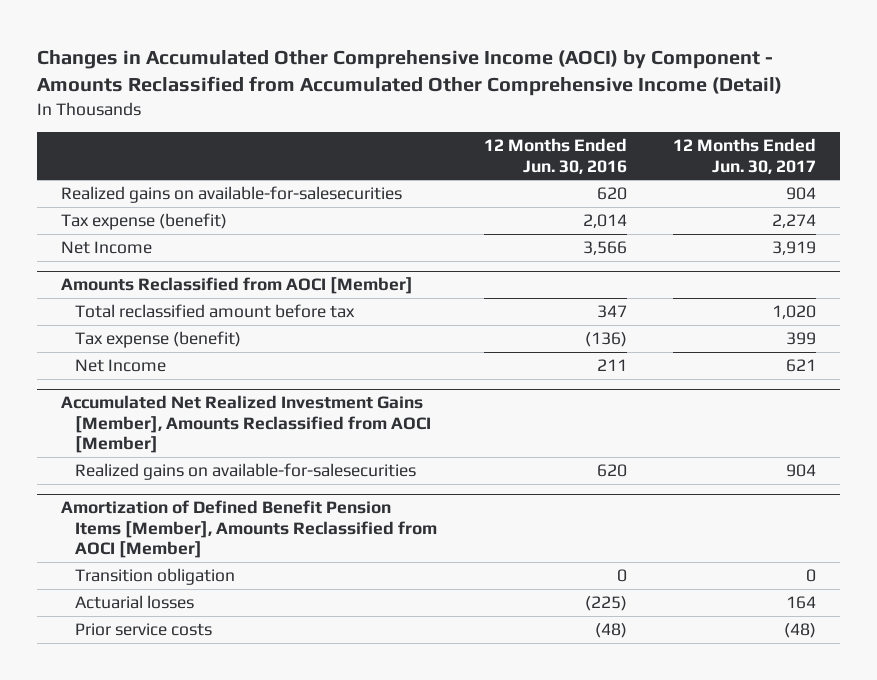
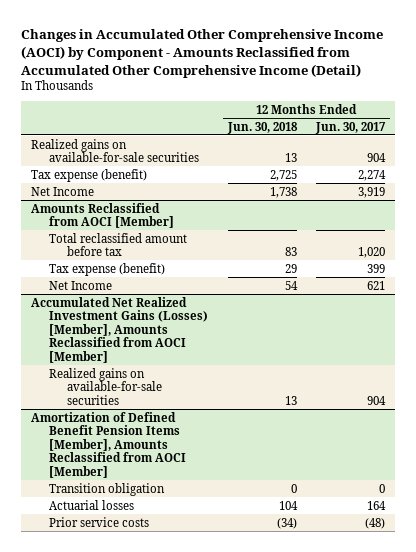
- | 12 Months Ended Jun. 30, 2016 | 12 Months Ended Jun. 30, 2017
+ | 12 Months Ended Jun. 30, 2018 | 12 Months Ended Jun. 30, 2017
- Realized gains on available-for-salesecurities | 620 | 904
+ Realized gains on available-for-sale securities | 13 | 904
- Accumulated Net Realized Investment Gains [Member], Amounts Reclassified from AOCI [Member]
- Realized gains on available-for-salesecurities | 620 | 904
+ Accumulated Net Realized Investment Gains (Losses) [Member], Amounts Reclassified from AOCI [Member]
+ Realized gains on available-for-sale securities | 13 | 904

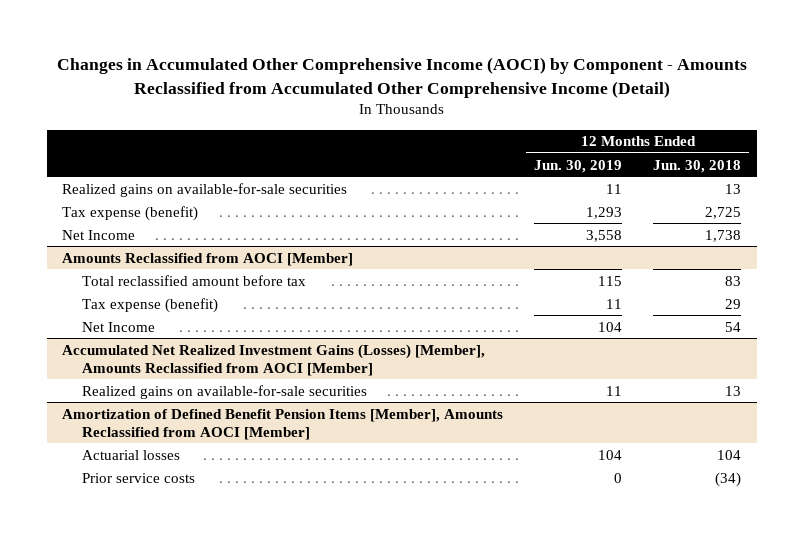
- | 12 Months Ended Jun. 30, 2018 | 12 Months Ended Jun. 30, 2017
+ | 12 Months Ended Jun. 30, 2019 | 12 Months Ended Jun. 30, 2018
@ Amortization of Defined Benefit Pension Items [Member], Amounts Reclassified from AOCI [Member]
- Transition obligation | 0 | 0

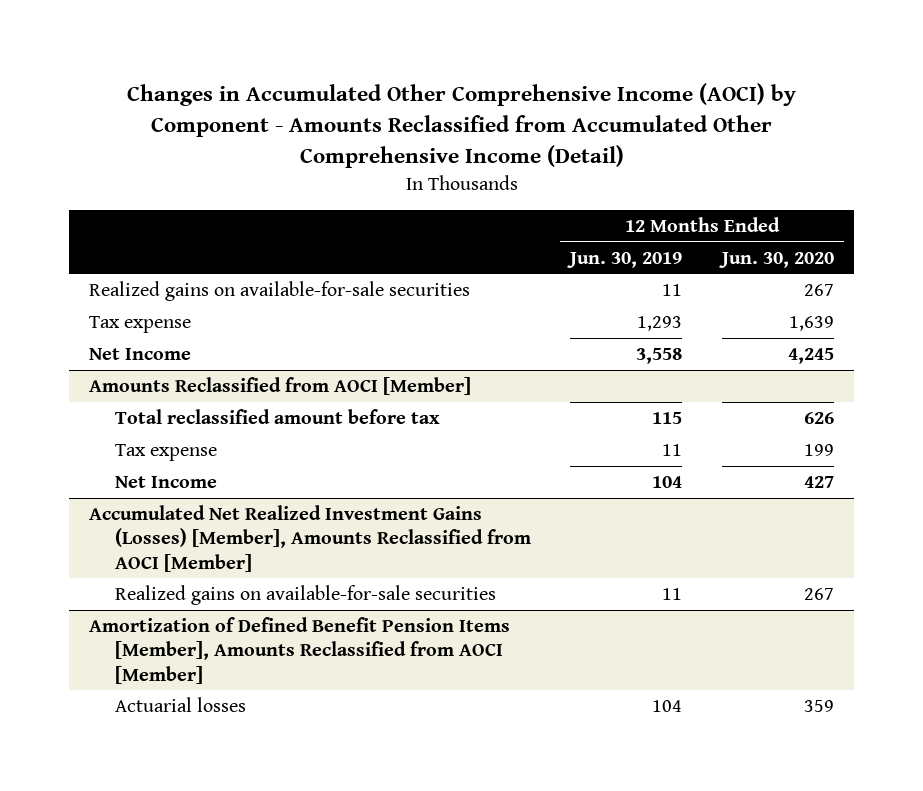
- | 12 Months Ended Jun. 30, 2019 | 12 Months Ended Jun. 30, 2018
+ | 12 Months Ended Jun. 30, 2019 | 12 Months Ended Jun. 30, 2020
- Tax expense (benefit) | 1,293 | 2,725
+ Tax expense | 1,293 | 1,639
@ Amounts Reclassified from AOCI [Member]
- Tax expense (benefit) | 11 | 29
+ Tax expense | 11 | 199
@ Amortization of Defined Benefit Pension Items [Member], Amounts Reclassified from AOCI [Member]
- Prior service costs | 0 | (34)

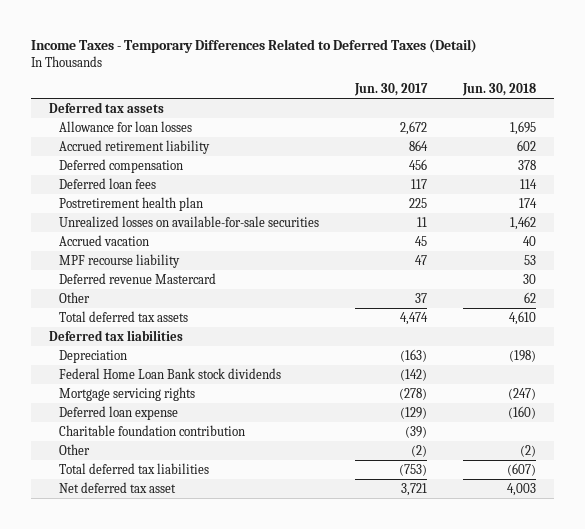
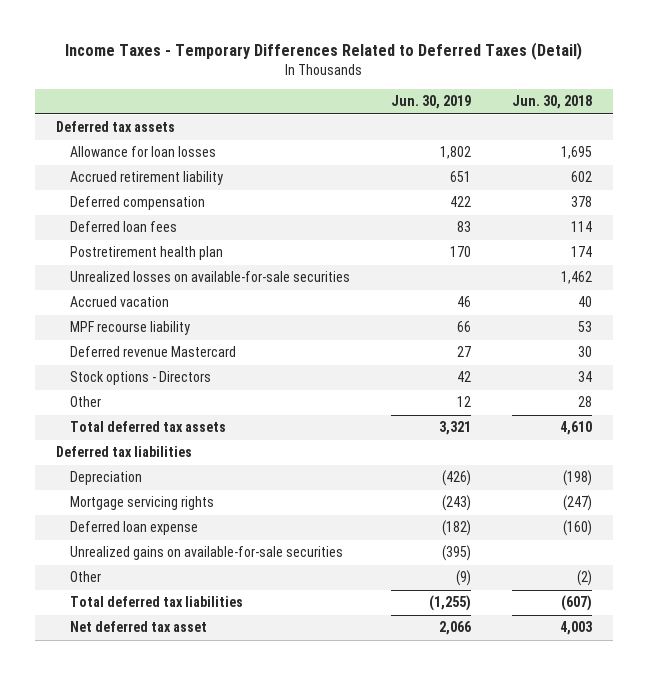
- | Jun. 30, 2017 | Jun. 30, 2018
+ | Jun. 30, 2019 | Jun. 30, 2018
- Other | 37 | 62
+ Stock options - Directors | 42 | 34
+ Other | 12 | 28
- Federal Home Loan Bank stock dividends | (142) |
- Charitable foundation contribution | (39) |
+ Unrealized gains on available-for-sale securities | (395) |

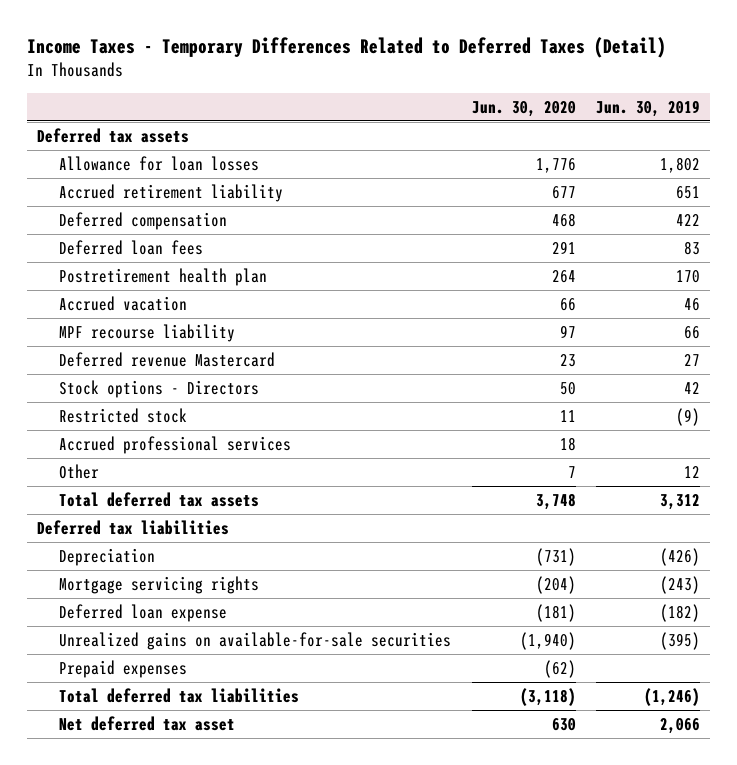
- | Jun. 30, 2019 | Jun. 30, 2018
+ | Jun. 30, 2020 | Jun. 30, 2019
- Unrealized losses on available-for-sale securities | | 1,462
+ Restricted stock | 11 | (9)
+ Accrued professional services | 18 |
- Total deferred tax assets | 3,321 | 4,610
+ Total deferred tax assets | 3,748 | 3,312
- Other | (9) | (2)
- Total deferred tax liabilities | (1,255) | (607)
+ Prepaid expenses | (62) |
+ Total deferred tax liabilities | (3,118) | (1,246)

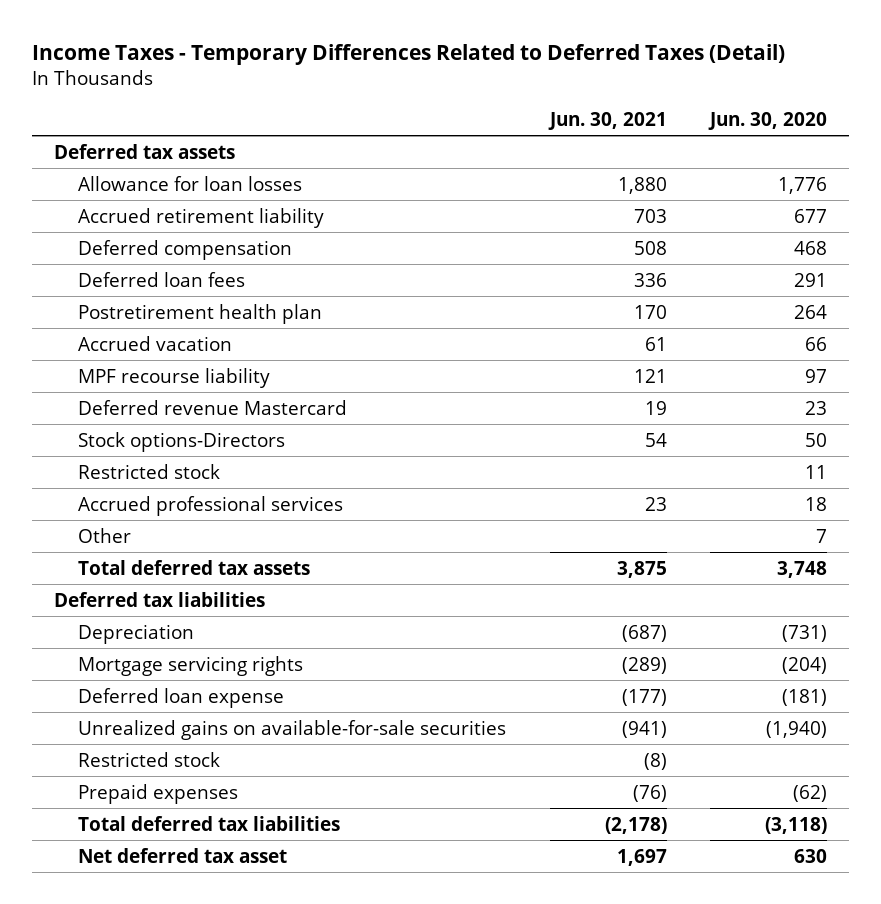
- | Jun. 30, 2020 | Jun. 30, 2019
+ | Jun. 30, 2021 | Jun. 30, 2020
- Stock options - Directors | 50 | 42
+ Stock options-Directors | 54 | 50
+ Restricted stock | (8) |

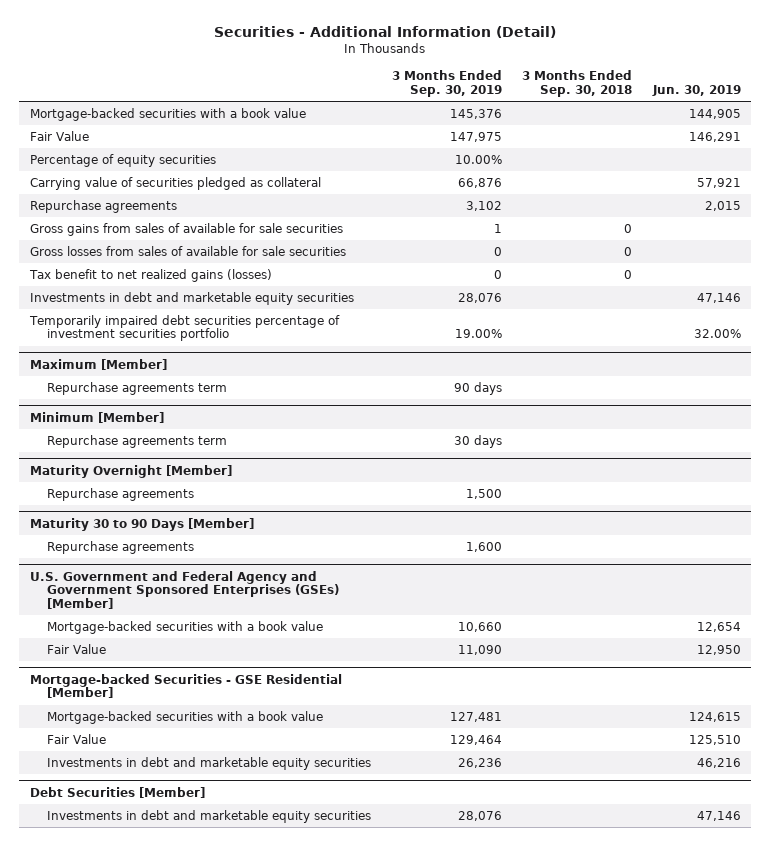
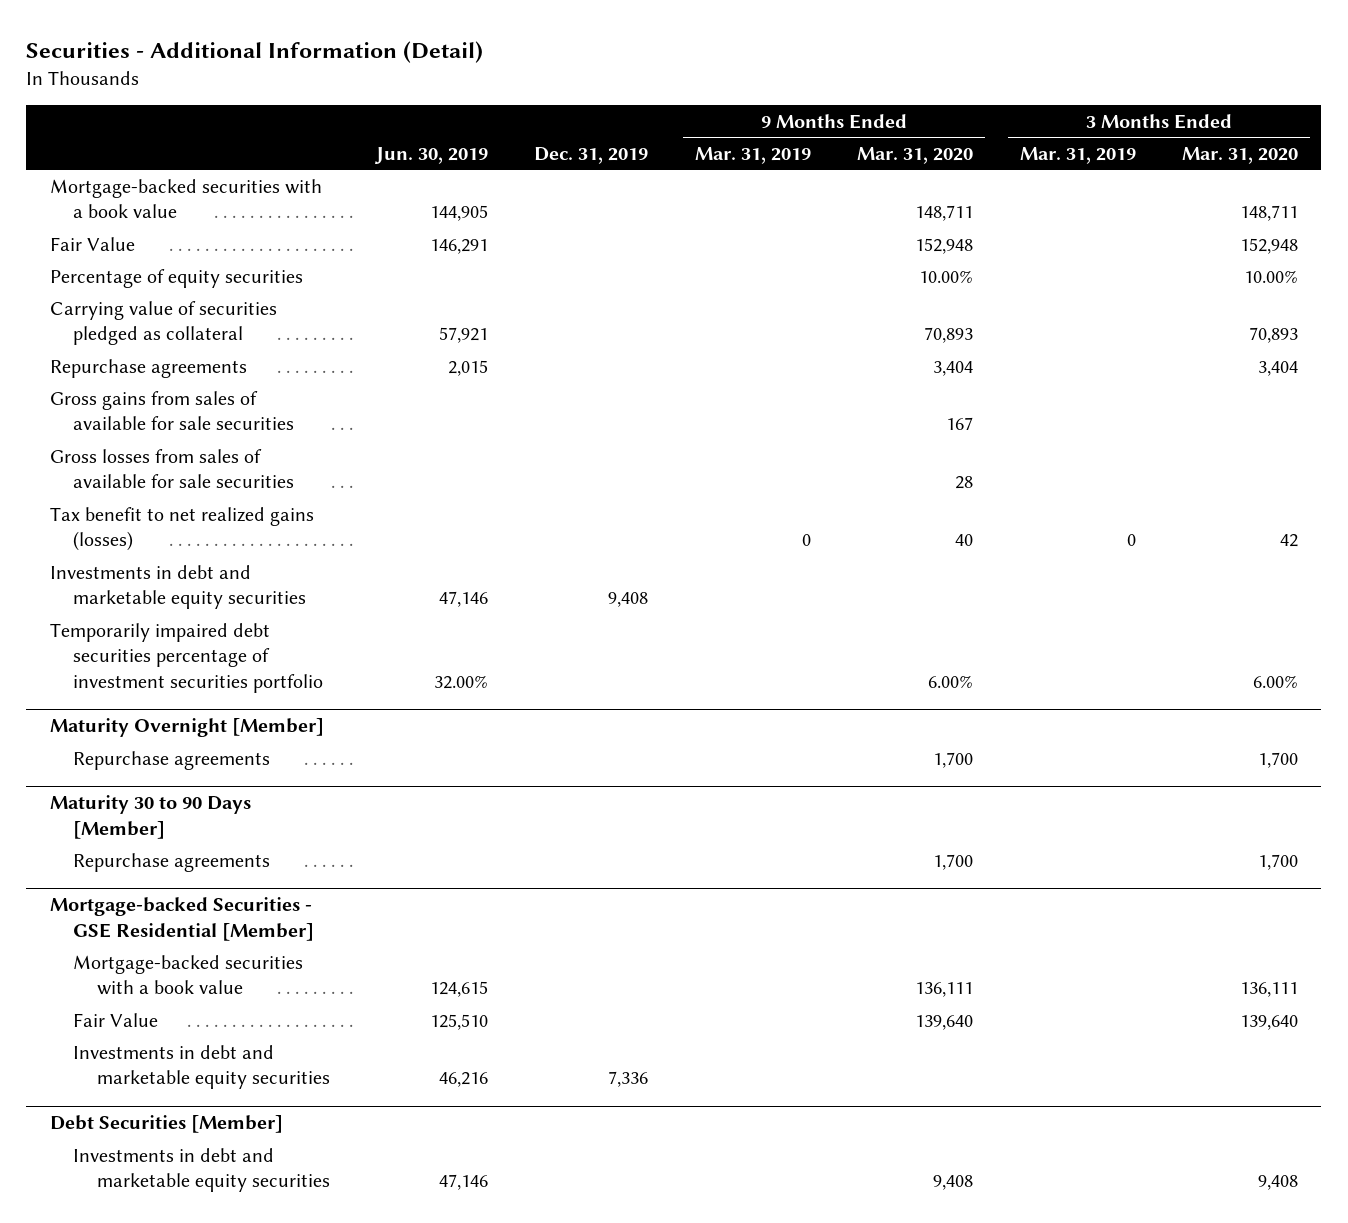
- | 3 Months Ended Sep. 30, 2019 | 3 Months Ended Sep. 30, 2018 | Jun. 30, 2019
+ | Jun. 30, 2019 | Dec. 31, 2019 | 9 Months Ended Mar. 31, 2019 | 9 Months Ended Mar. 31, 2020 | 3 Months Ended Mar. 31, 2019 | 3 Months Ended Mar. 31, 2020
- Maximum [Member]
- Repurchase agreements term | 90 days | |
- Minimum [Member]
- Repurchase agreements term | 30 days | |
- U.S. Government and Federal Agency and Government Sponsored Enterprises (GSEs) [Member]
- Mortgage-backed securities with a book value | 10,660 | | 12,654
- Fair Value | 11,090 | | 12,950

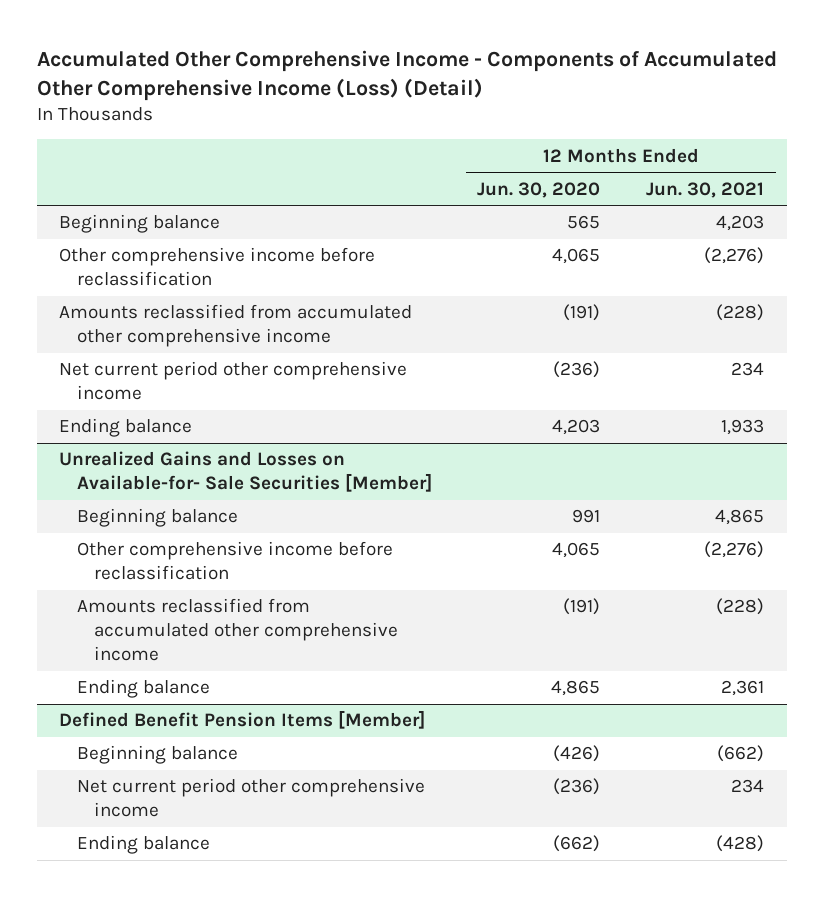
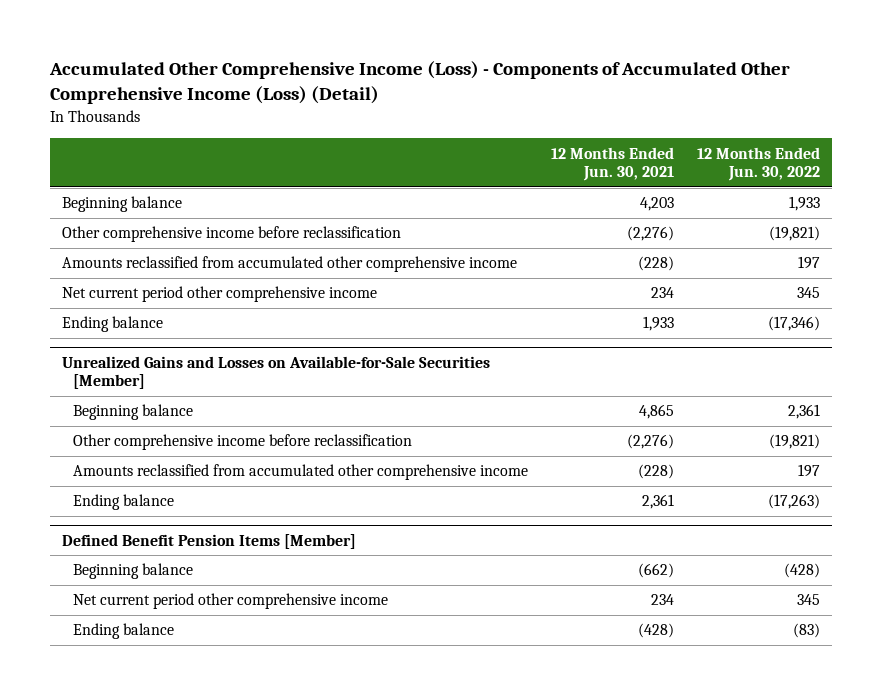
- Accumulated Other Comprehensive Income - Components of Accumulated Other Comprehensive Income (Loss) (Detail)
+ Accumulated Other Comprehensive Income (Loss) - Components of Accumulated Other Comprehensive Income (Loss) (Detail)
- | 12 Months Ended Jun. 30, 2020 | 12 Months Ended Jun. 30, 2021
+ | 12 Months Ended Jun. 30, 2021 | 12 Months Ended Jun. 30, 2022
- Unrealized Gains and Losses on Available-for- Sale Securities [Member]
+ Unrealized Gains and Losses on Available-for-Sale Securities [Member]

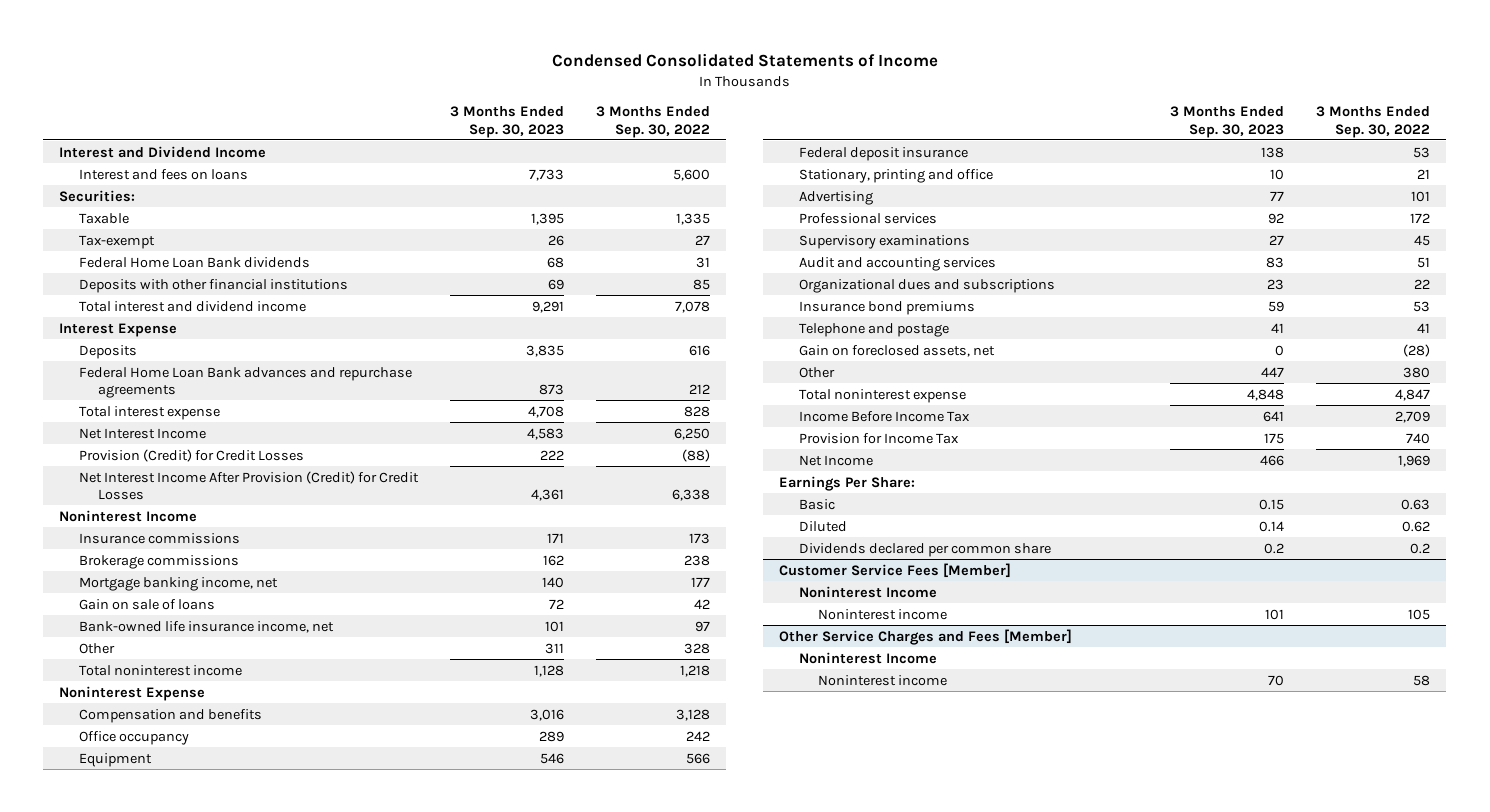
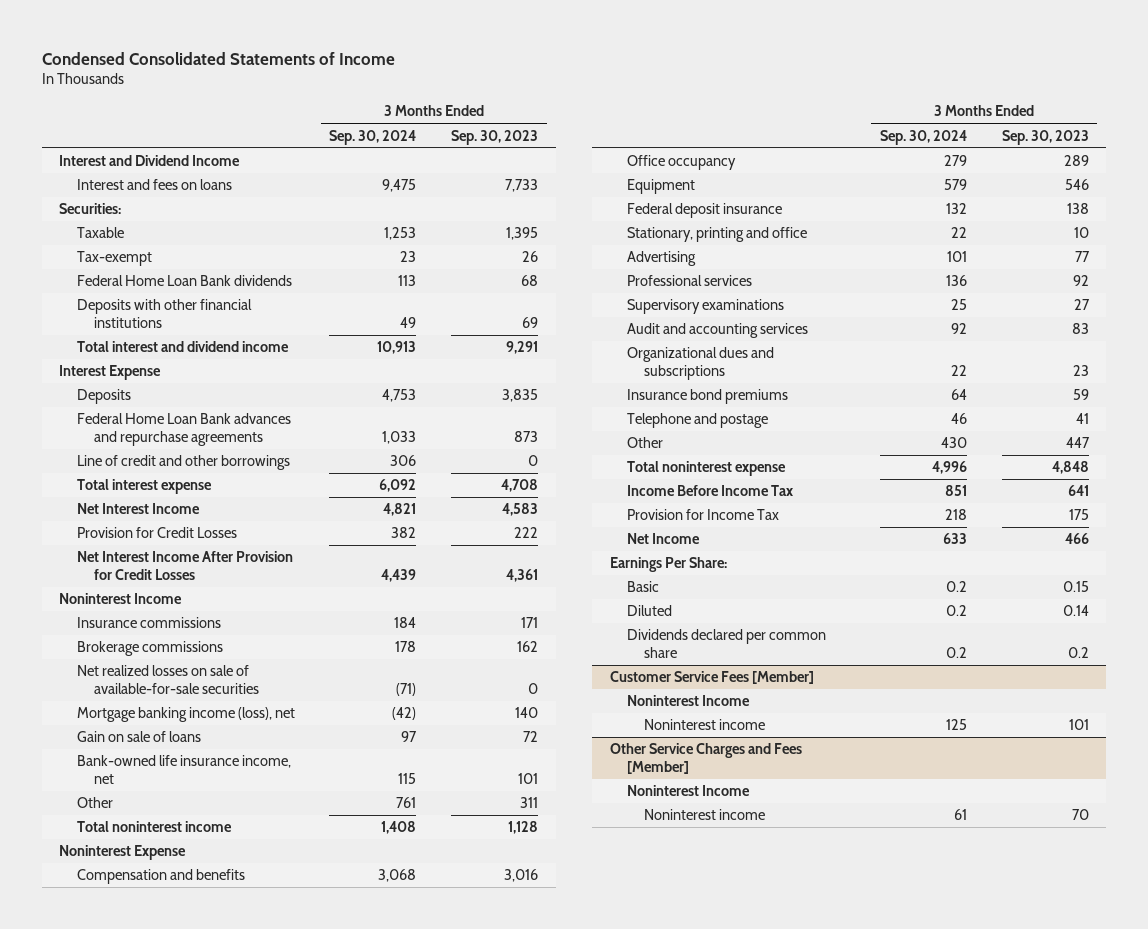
- | 3 Months Ended Sep. 30, 2023 | 3 Months Ended Sep. 30, 2022
+ | 3 Months Ended Sep. 30, 2024 | 3 Months Ended Sep. 30, 2023
+ Line of credit and other borrowings | 306 | 0
- Provision (Credit) for Credit Losses | 222 | (88)
- Net Interest Income After Provision (Credit) for Credit Losses | 4,361 | 6,338
+ Provision for Credit Losses | 382 | 222
+ Net Interest Income After Provision for Credit Losses | 4,439 | 4,361
- Mortgage banking income, net | 140 | 177
+ Net realized losses on sale of available-for-sale securities | (71) | 0
+ Mortgage banking income (loss), net | (42) | 140
- Gain on foreclosed assets, net | 0 | (28)

